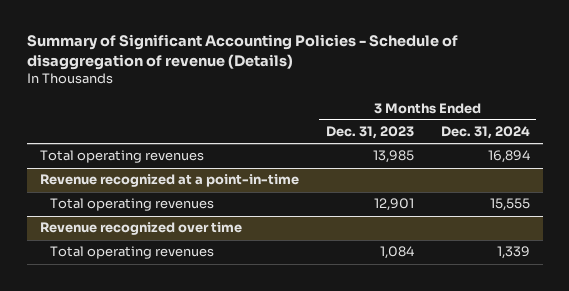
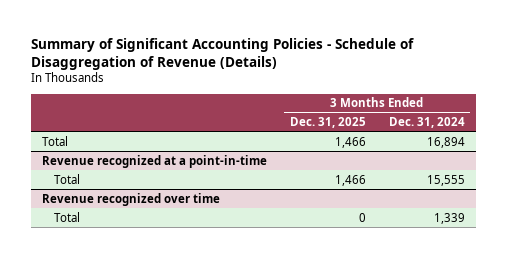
- Summary of Significant Accounting Policies - Schedule of disaggregation of revenue (Details)
+ Summary of Significant Accounting Policies - Schedule of Disaggregation of Revenue (Details)
- | 3 Months Ended Dec. 31, 2023 | 3 Months Ended Dec. 31, 2024
+ | 3 Months Ended Dec. 31, 2025 | 3 Months Ended Dec. 31, 2024
- Total operating revenues | 13,985 | 16,894
+ Total | 1,466 | 16,894
@ Revenue recognized at a point-in-time
- Total operating revenues | 12,901 | 15,555
+ Total | 1,466 | 15,555
@ Revenue recognized over time
- Total operating revenues | 1,084 | 1,339
+ Total | 0 | 1,339

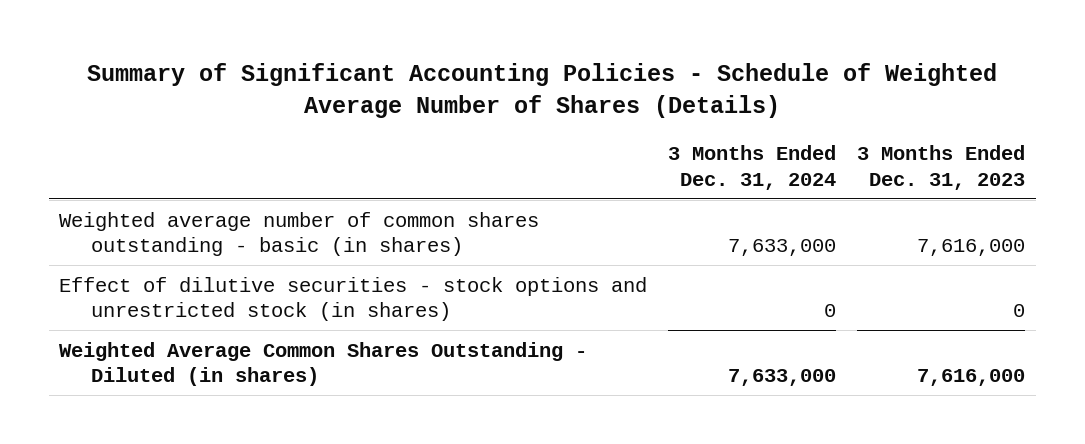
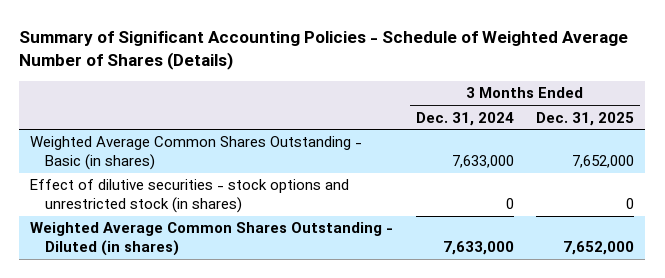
- | 3 Months Ended Dec. 31, 2024 | 3 Months Ended Dec. 31, 2023
+ | 3 Months Ended Dec. 31, 2024 | 3 Months Ended Dec. 31, 2025
- Weighted average number of common shares outstanding - basic (in shares) | 7,633,000 | 7,616,000
+ Weighted Average Common Shares Outstanding - Basic (in shares) | 7,633,000 | 7,652,000

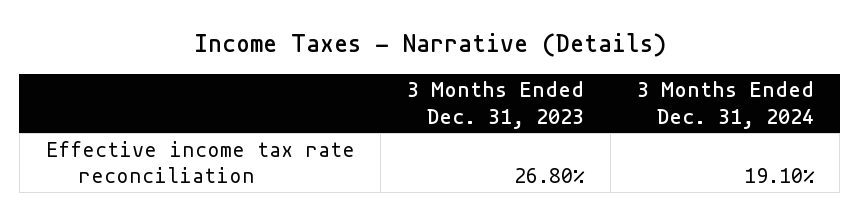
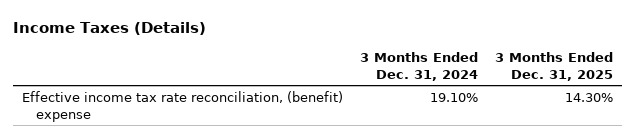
- Income Taxes - Narrative (Details)
+ Income Taxes (Details)
- | 3 Months Ended Dec. 31, 2023 | 3 Months Ended Dec. 31, 2024
+ | 3 Months Ended Dec. 31, 2024 | 3 Months Ended Dec. 31, 2025
- Effective income tax rate reconciliation | 26.80% | 19.10%
+ Effective income tax rate reconciliation, (benefit) expense | 19.10% | 14.30%

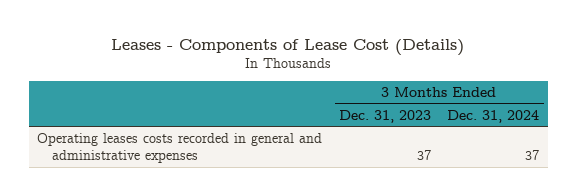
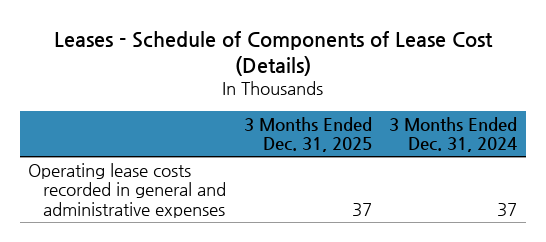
- Leases - Components of Lease Cost (Details)
+ Leases - Schedule of Components of Lease Cost (Details)
- | 3 Months Ended Dec. 31, 2023 | 3 Months Ended Dec. 31, 2024
+ | 3 Months Ended Dec. 31, 2025 | 3 Months Ended Dec. 31, 2024
- Operating leases costs recorded in general and administrative expenses | 37 | 37
+ Operating lease costs recorded in general and administrative expenses | 37 | 37

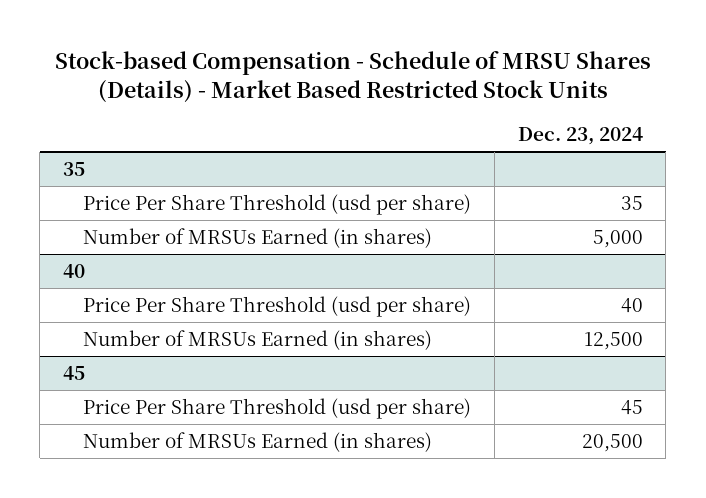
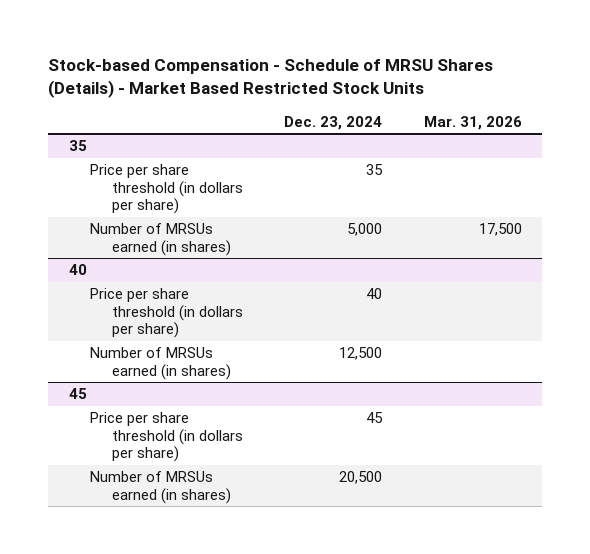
- | Dec. 23, 2024
+ | Dec. 23, 2024 | Mar. 31, 2026
@ 35
- Price Per Share Threshold (usd per share) | 35
- Number of MRSUs Earned (in shares) | 5,000
+ Price per share threshold (in dollars per share) | 35 |
+ Number of MRSUs earned (in shares) | 5,000 | 17,500
@ 40
- Price Per Share Threshold (usd per share) | 40
- Number of MRSUs Earned (in shares) | 12,500
+ Price per share threshold (in dollars per share) | 40 |
+ Number of MRSUs earned (in shares) | 12,500 |
@ 45
- Price Per Share Threshold (usd per share) | 45
- Number of MRSUs Earned (in shares) | 20,500
+ Price per share threshold (in dollars per share) | 45 |
+ Number of MRSUs earned (in shares) | 20,500 |

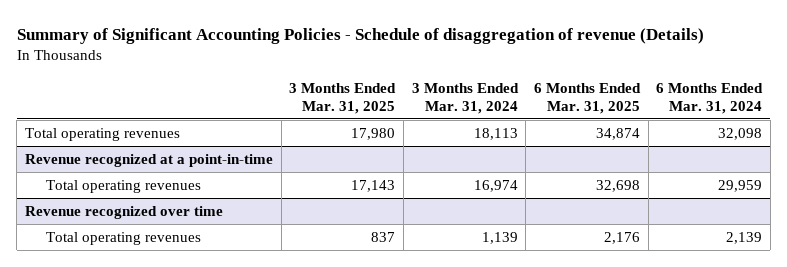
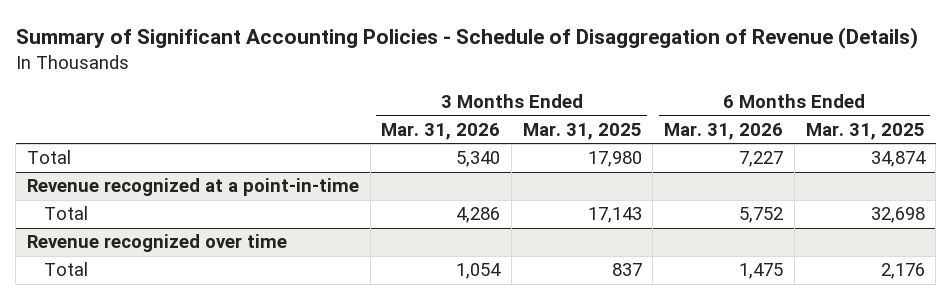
- Summary of Significant Accounting Policies - Schedule of disaggregation of revenue (Details)
+ Summary of Significant Accounting Policies - Schedule of Disaggregation of Revenue (Details)
- | 3 Months Ended Mar. 31, 2025 | 3 Months Ended Mar. 31, 2024 | 6 Months Ended Mar. 31, 2025 | 6 Months Ended Mar. 31, 2024
+ | 3 Months Ended Mar. 31, 2026 | 3 Months Ended Mar. 31, 2025 | 6 Months Ended Mar. 31, 2026 | 6 Months Ended Mar. 31, 2025
- Total operating revenues | 17,980 | 18,113 | 34,874 | 32,098
+ Total | 5,340 | 17,980 | 7,227 | 34,874
@ Revenue recognized at a point-in-time
- Total operating revenues | 17,143 | 16,974 | 32,698 | 29,959
+ Total | 4,286 | 17,143 | 5,752 | 32,698
@ Revenue recognized over time
- Total operating revenues | 837 | 1,139 | 2,176 | 2,139
+ Total | 1,054 | 837 | 1,475 | 2,176

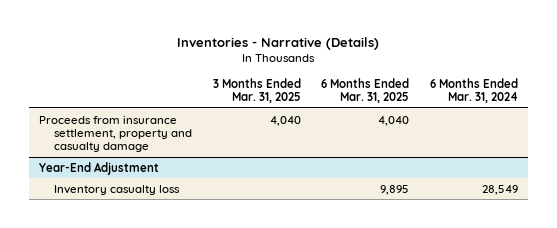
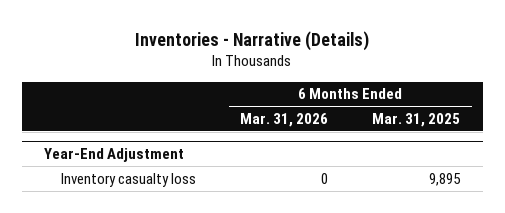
- | 3 Months Ended Mar. 31, 2025 | 6 Months Ended Mar. 31, 2025 | 6 Months Ended Mar. 31, 2024
+ | 6 Months Ended Mar. 31, 2026 | 6 Months Ended Mar. 31, 2025
- Proceeds from insurance settlement, property and casualty damage | 4,040 | 4,040 |

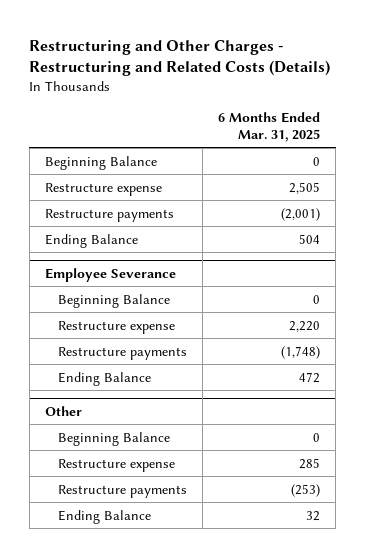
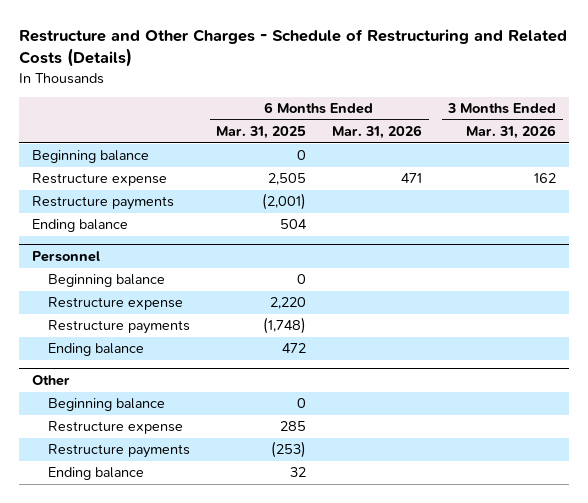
- Restructuring and Other Charges - Restructuring and Related Costs (Details)
+ Restructure and Other Charges - Schedule of Restructuring and Related Costs (Details)
- | 6 Months Ended Mar. 31, 2025
+ | 6 Months Ended Mar. 31, 2025 | 6 Months Ended Mar. 31, 2026 | 3 Months Ended Mar. 31, 2026
- Beginning Balance | 0
+ Beginning balance | 0 | |
- Ending Balance | 504
- Employee Severance
- Beginning Balance | 0
+ Ending balance | 504 | |
+ Personnel
+ Beginning balance | 0 | |
- Ending Balance | 472
+ Ending balance | 472 | |
@ Other
- Beginning Balance | 0
+ Beginning balance | 0 | |
- Ending Balance | 32
+ Ending balance | 32 | |

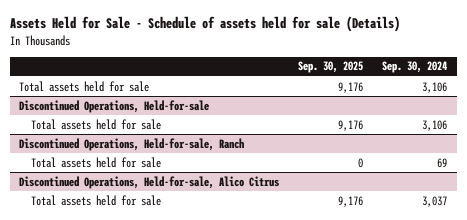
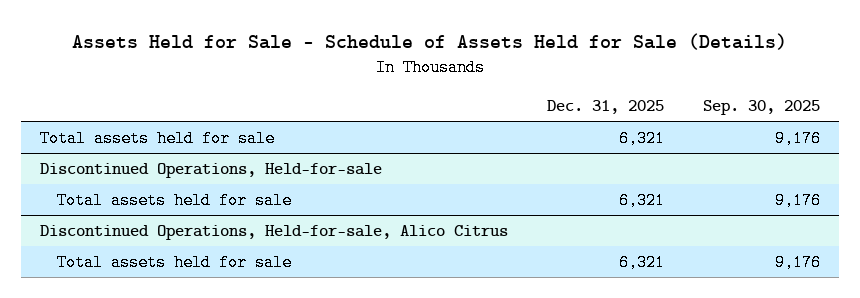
- Assets Held for Sale - Schedule of assets held for sale (Details)
+ Assets Held for Sale - Schedule of Assets Held for Sale (Details)
- | Sep. 30, 2025 | Sep. 30, 2024
+ | Dec. 31, 2025 | Sep. 30, 2025
- Discontinued Operations, Held-for-sale, Ranch
- Total assets held for sale | 0 | 69

